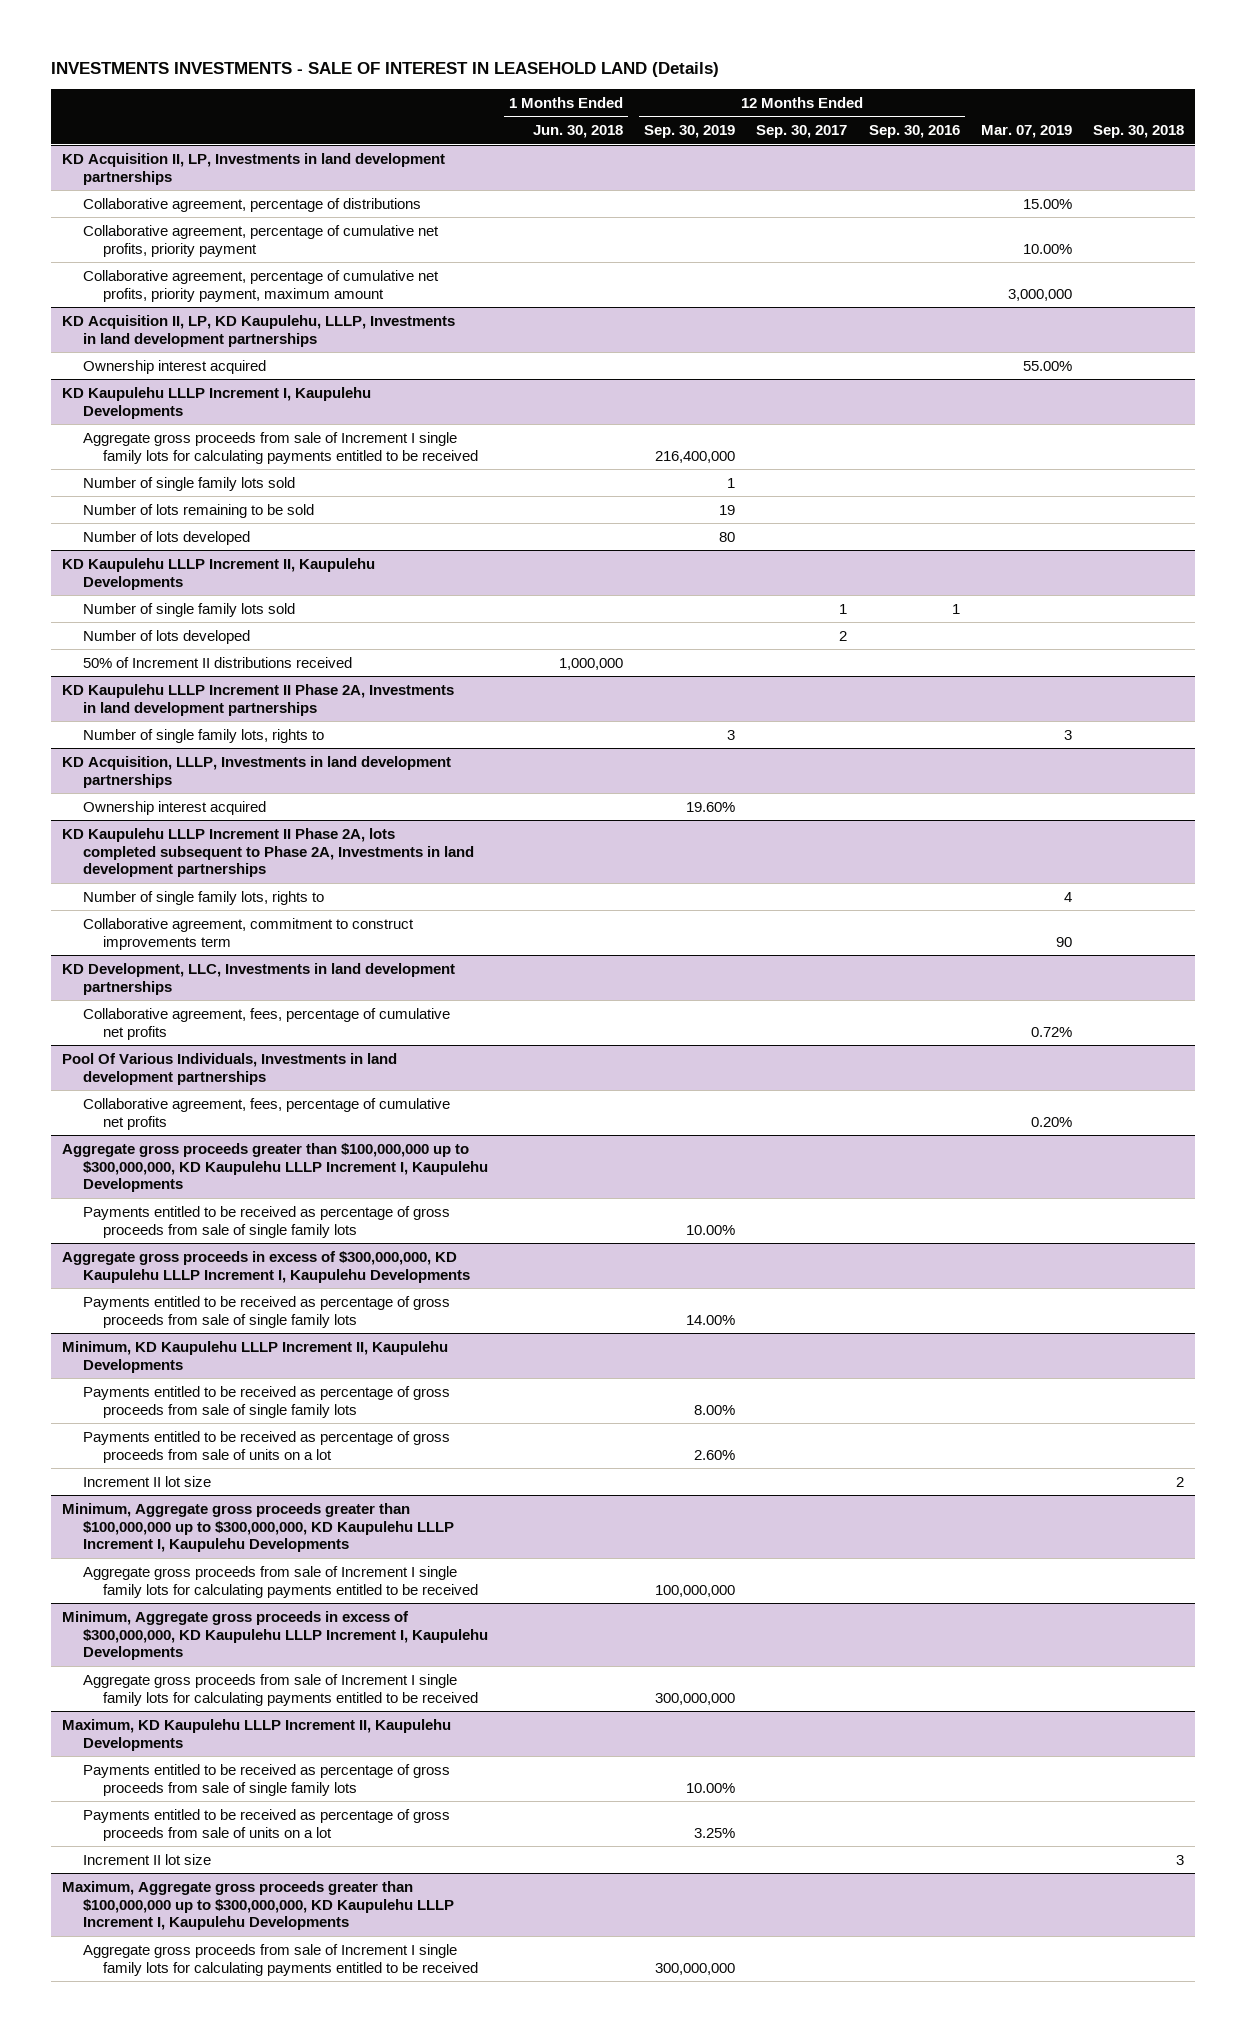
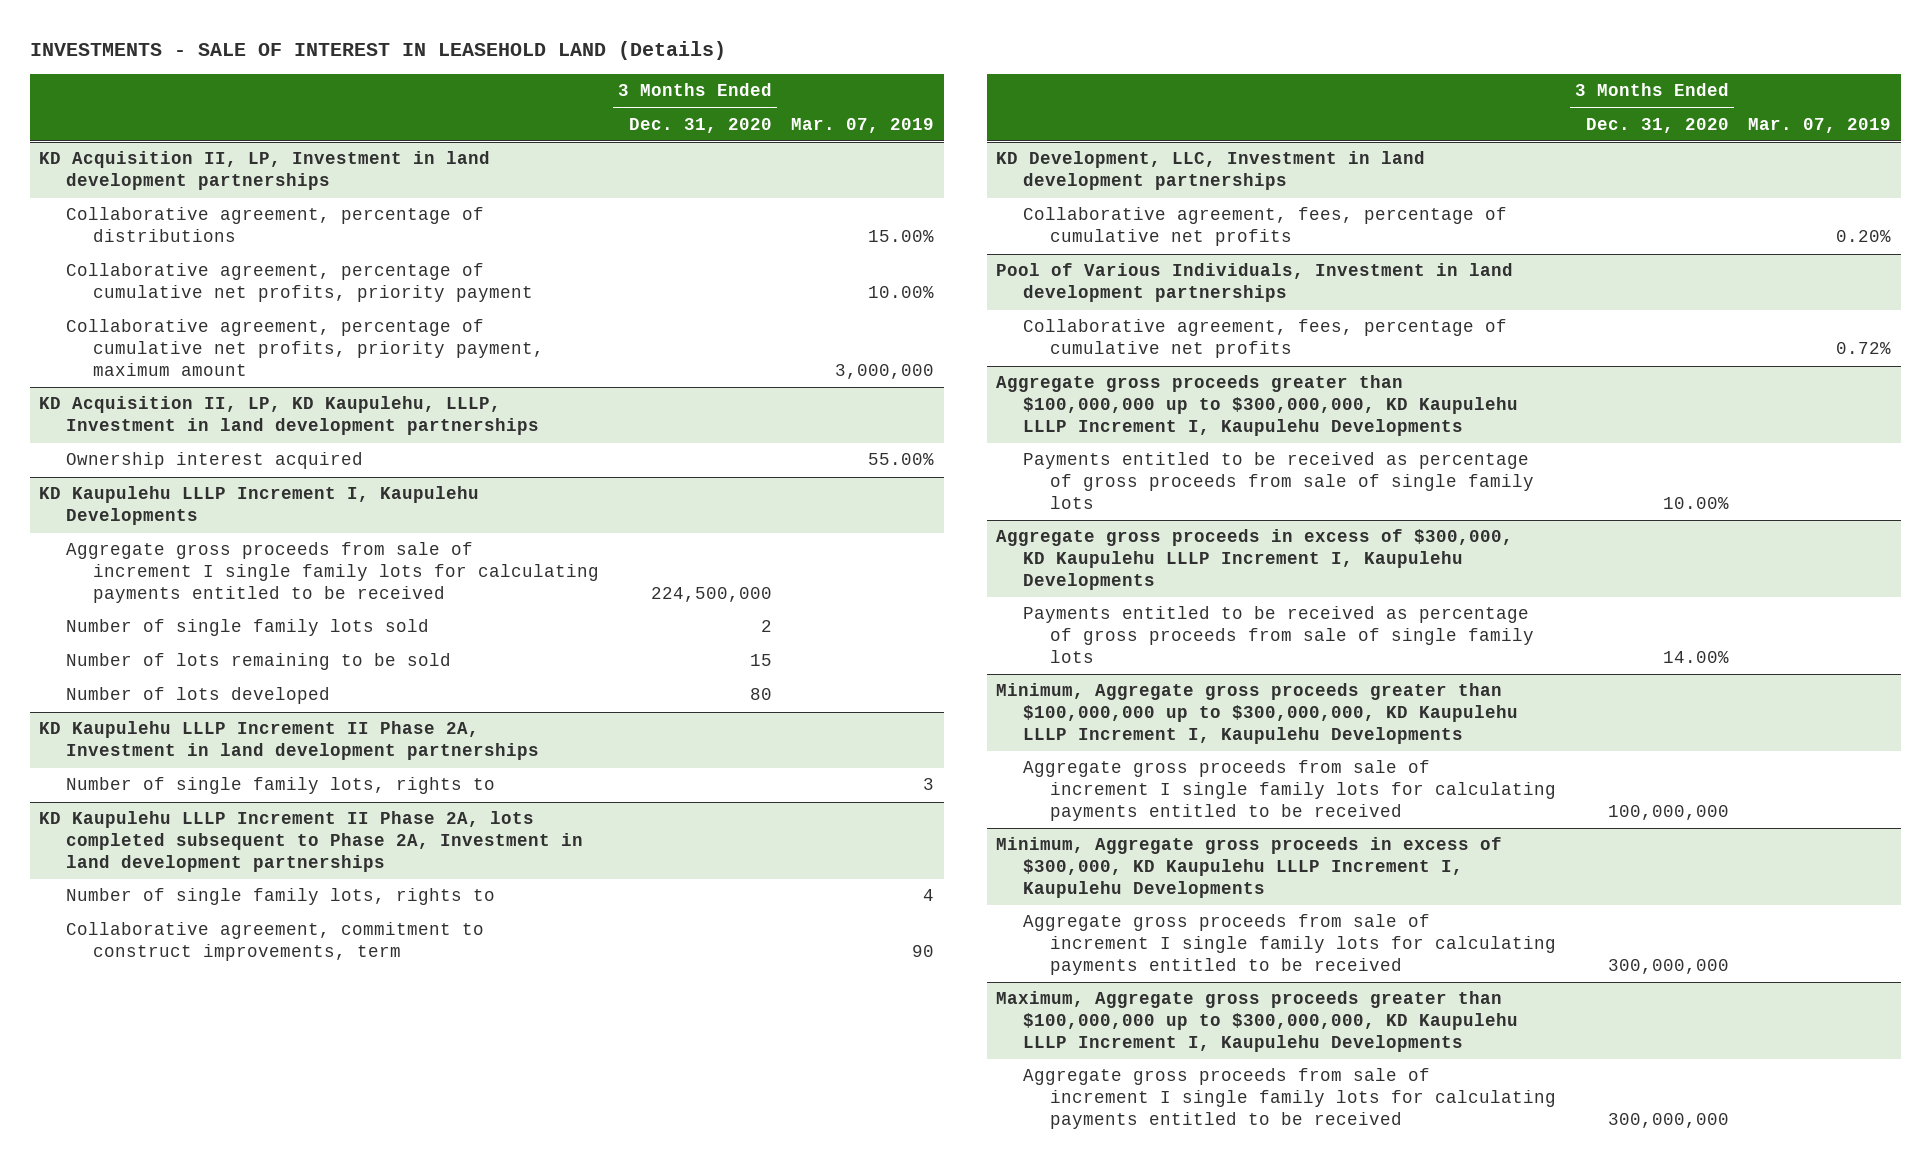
- INVESTMENTS INVESTMENTS - SALE OF INTEREST IN LEASEHOLD LAND (Details)
+ INVESTMENTS - SALE OF INTEREST IN LEASEHOLD LAND (Details)
- | 1 Months Ended Jun. 30, 2018 | 12 Months Ended Sep. 30, 2019 | 12 Months Ended Sep. 30, 2017 | 12 Months Ended Sep. 30, 2016 | Mar. 07, 2019 | Sep. 30, 2018
+ | 3 Months Ended Dec. 31, 2020 | Mar. 07, 2019
- KD Acquisition II, LP, Investments in land development partnerships
+ KD Acquisition II, LP, Investment in land development partnerships
- KD Acquisition II, LP, KD Kaupulehu, LLLP, Investments in land development partnerships
+ KD Acquisition II, LP, KD Kaupulehu, LLLP, Investment in land development partnerships
@ KD Kaupulehu LLLP Increment I, Kaupulehu Developments
- Aggregate gross proceeds from sale of Increment I single family lots for calculating payments entitled to be received | | 216,400,000 | | | |
+ Aggregate gross proceeds from sale of increment I single family lots for calculating payments entitled to be received | 224,500,000 |
- KD Kaupulehu LLLP Increment II, Kaupulehu Developments
- Number of single family lots sold | | | 1 | 1 | |
- Number of lots developed | | | 2 | | |
- 50% of Increment II distributions received | 1,000,000 | | | | |
- KD Kaupulehu LLLP Increment II Phase 2A, Investments in land development partnerships
+ KD Kaupulehu LLLP Increment II Phase 2A, Investment in land development partnerships
- KD Acquisition, LLLP, Investments in land development partnerships
- Ownership interest acquired | | 19.60% | | | |
- KD Kaupulehu LLLP Increment II Phase 2A, lots completed subsequent to Phase 2A, Investments in land development partnerships
+ KD Kaupulehu LLLP Increment II Phase 2A, lots completed subsequent to Phase 2A, Investment in land development partnerships
- Collaborative agreement, commitment to construct improvements term | | | | | 90 |
- KD Development, LLC, Investments in land development partnerships
- Collaborative agreement, fees, percentage of cumulative net profits | | | | | 0.72% |
- Pool Of Various Individuals, Investments in land development partnerships
- Collaborative agreement, fees, percentage of cumulative net profits | | | | | 0.20% |
+ Collaborative agreement, commitment to construct improvements, term | | 90
+ KD Development, LLC, Investment in land development partnerships
+ Collaborative agreement, fees, percentage of cumulative net profits | | 0.20%
+ Pool of Various Individuals, Investment in land development partnerships
+ Collaborative agreement, fees, percentage of cumulative net profits | | 0.72%
- Aggregate gross proceeds in excess of $300,000,000, KD Kaupulehu LLLP Increment I, Kaupulehu Developments
+ Aggregate gross proceeds in excess of $300,000, KD Kaupulehu LLLP Increment I, Kaupulehu Developments
- Minimum, KD Kaupulehu LLLP Increment II, Kaupulehu Developments
- Payments entitled to be received as percentage of gross proceeds from sale of single family lots | | 8.00% | | | |
- Payments entitled to be received as percentage of gross proceeds from sale of units on a lot | | 2.60% | | | |
- Increment II lot size | | | | | | 2
@ Minimum, Aggregate gross proceeds greater than $100,000,000 up to $300,000,000, KD Kaupulehu LLLP Increment I, Kaupulehu Developments
- Aggregate gross proceeds from sale of Increment I single family lots for calculating payments entitled to be received | | 100,000,000 | | | |
- Minimum, Aggregate gross proceeds in excess of $300,000,000, KD Kaupulehu LLLP Increment I, Kaupulehu Developments
- Aggregate gross proceeds from sale of Increment I single family lots for calculating payments entitled to be received | | 300,000,000 | | | |
- Maximum, KD Kaupulehu LLLP Increment II, Kaupulehu Developments
- Payments entitled to be received as percentage of gross proceeds from sale of single family lots | | 10.00% | | | |
- Payments entitled to be received as percentage of gross proceeds from sale of units on a lot | | 3.25% | | | |
- Increment II lot size | | | | | | 3
@ Minimum, Aggregate gross proceeds greater than $100,000,000 up to $300,000,000, KD Kaupulehu LLLP Increment I, Kaupulehu Developments
+ Aggregate gross proceeds from sale of increment I single family lots for calculating payments entitled to be received | 100,000,000 |
+ Minimum, Aggregate gross proceeds in excess of $300,000, KD Kaupulehu LLLP Increment I, Kaupulehu Developments
+ Aggregate gross proceeds from sale of increment I single family lots for calculating payments entitled to be received | 300,000,000 |
@ Maximum, Aggregate gross proceeds greater than $100,000,000 up to $300,000,000, KD Kaupulehu LLLP Increment I, Kaupulehu Developments
- Aggregate gross proceeds from sale of Increment I single family lots for calculating payments entitled to be received | | 300,000,000 | | | |
+ Aggregate gross proceeds from sale of increment I single family lots for calculating payments entitled to be received | 300,000,000 |

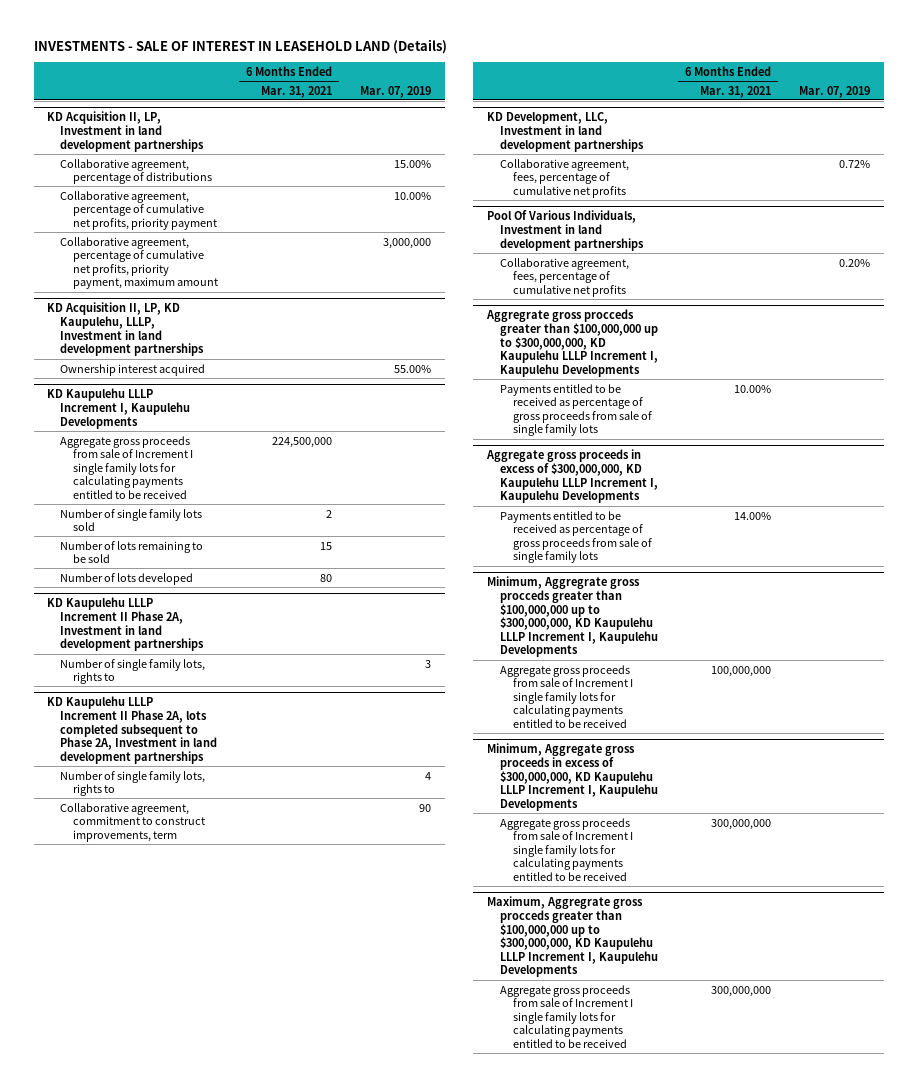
- | 3 Months Ended Dec. 31, 2020 | Mar. 07, 2019
+ | 6 Months Ended Mar. 31, 2021 | Mar. 07, 2019
@ KD Kaupulehu LLLP Increment I, Kaupulehu Developments
- Aggregate gross proceeds from sale of increment I single family lots for calculating payments entitled to be received | 224,500,000 |
+ Aggregate gross proceeds from sale of Increment I single family lots for calculating payments entitled to be received | 224,500,000 |
@ KD Development, LLC, Investment in land development partnerships
- Collaborative agreement, fees, percentage of cumulative net profits | | 0.20%
- Pool of Various Individuals, Investment in land development partnerships
- Collaborative agreement, fees, percentage of cumulative net profits | | 0.72%
- Aggregate gross proceeds greater than $100,000,000 up to $300,000,000, KD Kaupulehu LLLP Increment I, Kaupulehu Developments
@ KD Development, LLC, Investment in land development partnerships
+ Collaborative agreement, fees, percentage of cumulative net profits | | 0.72%
+ Pool Of Various Individuals, Investment in land development partnerships
+ Collaborative agreement, fees, percentage of cumulative net profits | | 0.20%
+ Aggregrate gross procceds greater than $100,000,000 up to $300,000,000, KD Kaupulehu LLLP Increment I, Kaupulehu Developments
- Aggregate gross proceeds in excess of $300,000, KD Kaupulehu LLLP Increment I, Kaupulehu Developments
+ Aggregate gross proceeds in excess of $300,000,000, KD Kaupulehu LLLP Increment I, Kaupulehu Developments
- Minimum, Aggregate gross proceeds greater than $100,000,000 up to $300,000,000, KD Kaupulehu LLLP Increment I, Kaupulehu Developments
- Aggregate gross proceeds from sale of increment I single family lots for calculating payments entitled to be received | 100,000,000 |
- Minimum, Aggregate gross proceeds in excess of $300,000, KD Kaupulehu LLLP Increment I, Kaupulehu Developments
- Aggregate gross proceeds from sale of increment I single family lots for calculating payments entitled to be received | 300,000,000 |
- Maximum, Aggregate gross proceeds greater than $100,000,000 up to $300,000,000, KD Kaupulehu LLLP Increment I, Kaupulehu Developments
- Aggregate gross proceeds from sale of increment I single family lots for calculating payments entitled to be received | 300,000,000 |
+ Minimum, Aggregrate gross procceds greater than $100,000,000 up to $300,000,000, KD Kaupulehu LLLP Increment I, Kaupulehu Developments
+ Aggregate gross proceeds from sale of Increment I single family lots for calculating payments entitled to be received | 100,000,000 |
+ Minimum, Aggregate gross proceeds in excess of $300,000,000, KD Kaupulehu LLLP Increment I, Kaupulehu Developments
+ Aggregate gross proceeds from sale of Increment I single family lots for calculating payments entitled to be received | 300,000,000 |
+ Maximum, Aggregrate gross procceds greater than $100,000,000 up to $300,000,000, KD Kaupulehu LLLP Increment I, Kaupulehu Developments
+ Aggregate gross proceeds from sale of Increment I single family lots for calculating payments entitled to be received | 300,000,000 |

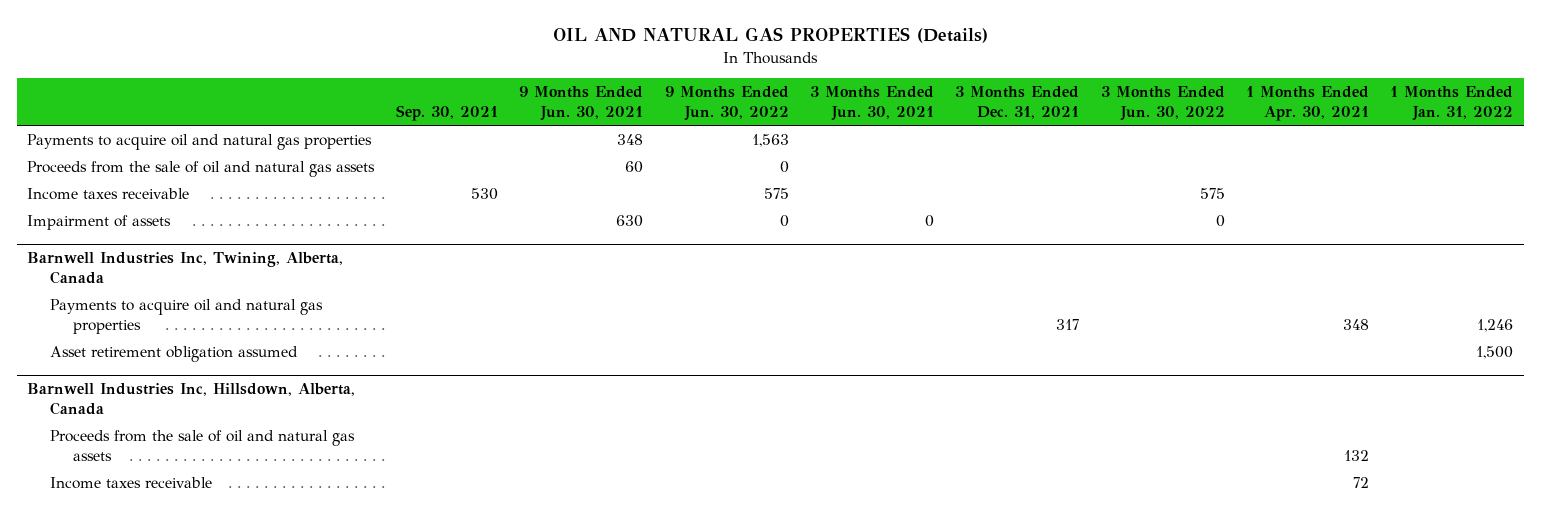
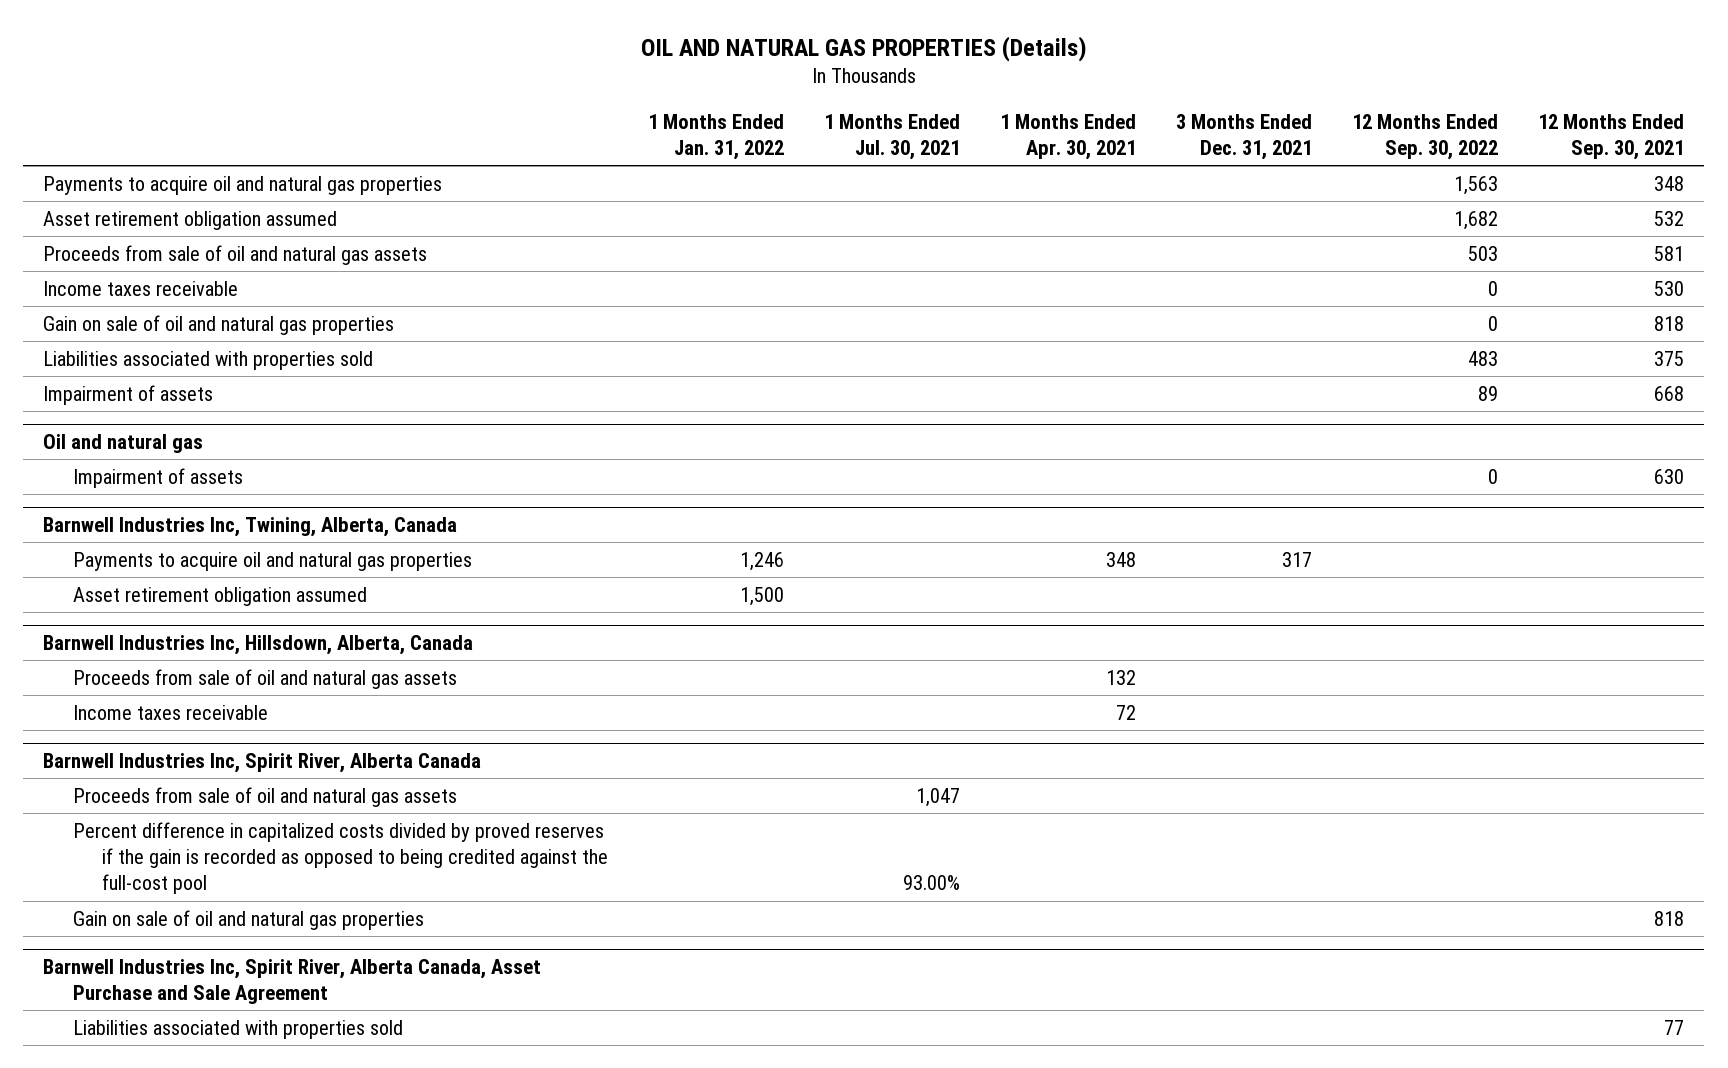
- | Sep. 30, 2021 | 9 Months Ended Jun. 30, 2021 | 9 Months Ended Jun. 30, 2022 | 3 Months Ended Jun. 30, 2021 | 3 Months Ended Dec. 31, 2021 | 3 Months Ended Jun. 30, 2022 | 1 Months Ended Apr. 30, 2021 | 1 Months Ended Jan. 31, 2022
+ | 1 Months Ended Jan. 31, 2022 | 1 Months Ended Jul. 30, 2021 | 1 Months Ended Apr. 30, 2021 | 3 Months Ended Dec. 31, 2021 | 12 Months Ended Sep. 30, 2022 | 12 Months Ended Sep. 30, 2021
- Proceeds from the sale of oil and natural gas assets | | 60 | 0 | | | | |
+ Asset retirement obligation assumed | | | | | 1,682 | 532
+ Proceeds from sale of oil and natural gas assets | | | | | 503 | 581
+ Gain on sale of oil and natural gas properties | | | | | 0 | 818
+ Liabilities associated with properties sold | | | | | 483 | 375
+ Oil and natural gas
+ Impairment of assets | | | | | 0 | 630
@ Barnwell Industries Inc, Hillsdown, Alberta, Canada
- Proceeds from the sale of oil and natural gas assets | | | | | | | 132 |
+ Proceeds from sale of oil and natural gas assets | | | 132 | | |
+ Barnwell Industries Inc, Spirit River, Alberta Canada
+ Proceeds from sale of oil and natural gas assets | | 1,047 | | | |
+ Percent difference in capitalized costs divided by proved reserves if the gain is recorded as opposed to being credited against the full-cost pool | | 93.00% | | | |
+ Gain on sale of oil and natural gas properties | | | | | | 818
+ Barnwell Industries Inc, Spirit River, Alberta Canada, Asset Purchase and Sale Agreement
+ Liabilities associated with properties sold | | | | | | 77

